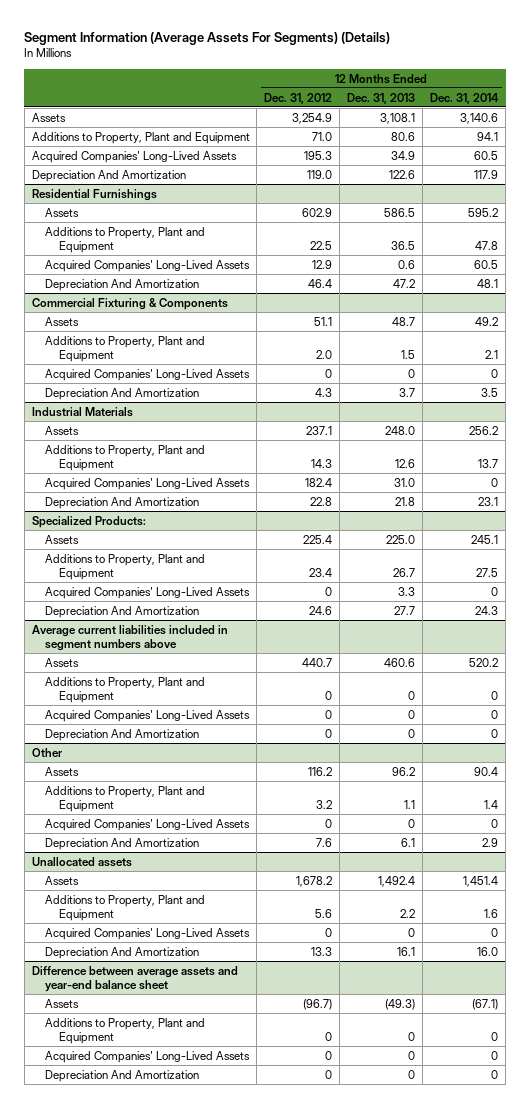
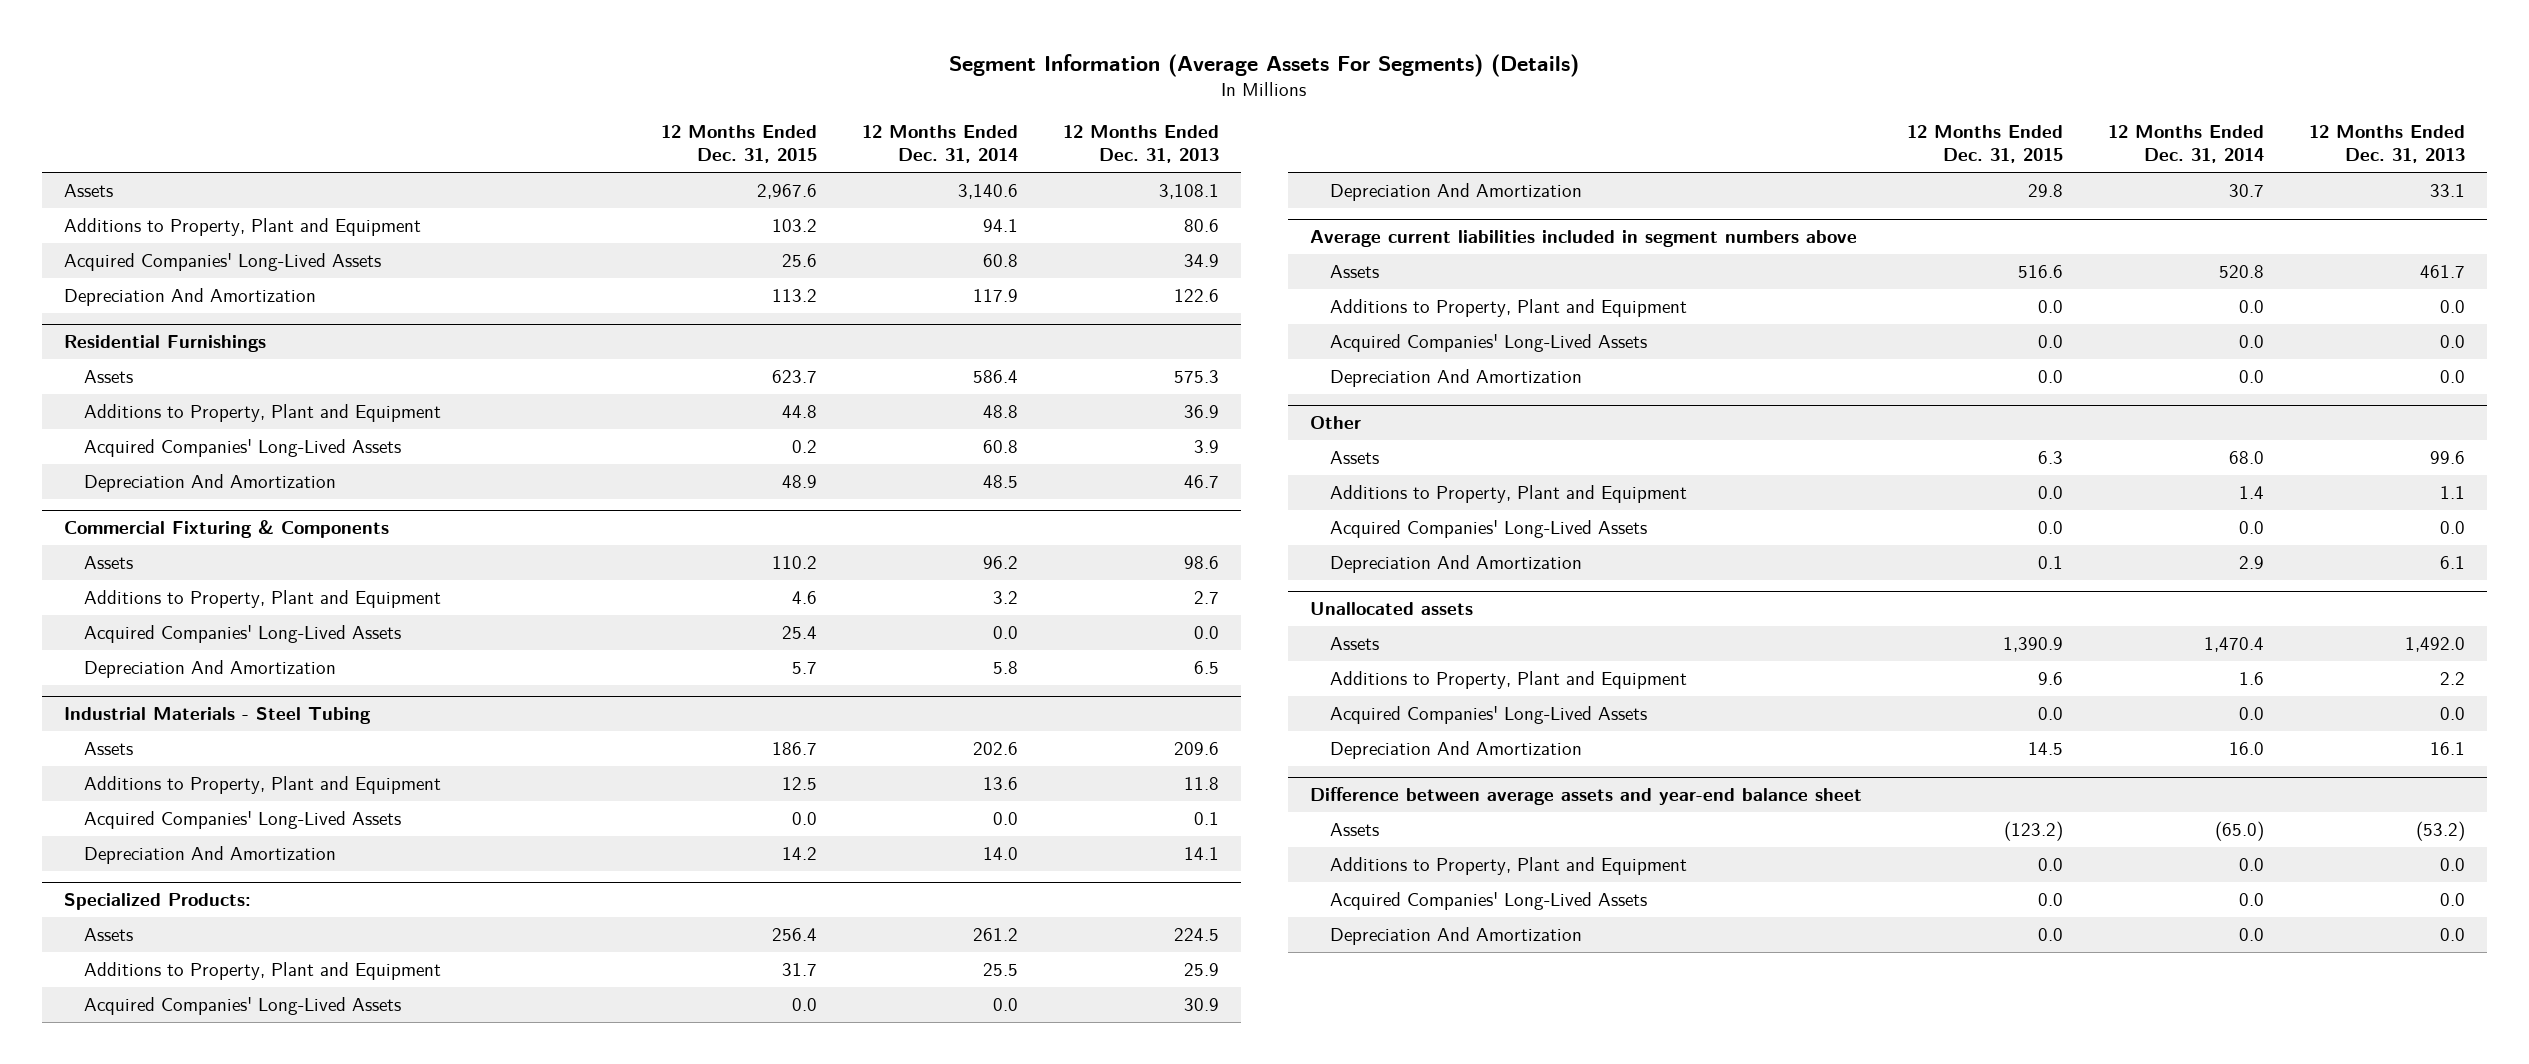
- | 12 Months Ended Dec. 31, 2012 | 12 Months Ended Dec. 31, 2013 | 12 Months Ended Dec. 31, 2014
+ | 12 Months Ended Dec. 31, 2015 | 12 Months Ended Dec. 31, 2014 | 12 Months Ended Dec. 31, 2013
- Acquired Companies' Long-Lived Assets | 195.3 | 34.9 | 60.5
+ Acquired Companies' Long-Lived Assets | 25.6 | 60.8 | 34.9
@ Residential Furnishings
- Assets | 602.9 | 586.5 | 595.2
- Additions to Property, Plant and Equipment | 22.5 | 36.5 | 47.8
- Acquired Companies' Long-Lived Assets | 12.9 | 0.6 | 60.5
- Depreciation And Amortization | 46.4 | 47.2 | 48.1
+ Assets | 623.7 | 586.4 | 575.3
+ Additions to Property, Plant and Equipment | 44.8 | 48.8 | 36.9
+ Acquired Companies' Long-Lived Assets | 0.2 | 60.8 | 3.9
+ Depreciation And Amortization | 48.9 | 48.5 | 46.7
@ Commercial Fixturing & Components
- Assets | 51.1 | 48.7 | 49.2
- Additions to Property, Plant and Equipment | 2.0 | 1.5 | 2.1
- Acquired Companies' Long-Lived Assets | 0 | 0 | 0
- Depreciation And Amortization | 4.3 | 3.7 | 3.5
- Industrial Materials
- Assets | 237.1 | 248.0 | 256.2
- Additions to Property, Plant and Equipment | 14.3 | 12.6 | 13.7
- Acquired Companies' Long-Lived Assets | 182.4 | 31.0 | 0
- Depreciation And Amortization | 22.8 | 21.8 | 23.1
@ Commercial Fixturing & Components
+ Assets | 110.2 | 96.2 | 98.6
+ Additions to Property, Plant and Equipment | 4.6 | 3.2 | 2.7
+ Acquired Companies' Long-Lived Assets | 25.4 | 0.0 | 0.0
+ Depreciation And Amortization | 5.7 | 5.8 | 6.5
+ Industrial Materials - Steel Tubing
+ Assets | 186.7 | 202.6 | 209.6
+ Additions to Property, Plant and Equipment | 12.5 | 13.6 | 11.8
+ Acquired Companies' Long-Lived Assets | 0.0 | 0.0 | 0.1
+ Depreciation And Amortization | 14.2 | 14.0 | 14.1
@ Specialized Products:
- Assets | 225.4 | 225.0 | 245.1
- Additions to Property, Plant and Equipment | 23.4 | 26.7 | 27.5
- Acquired Companies' Long-Lived Assets | 0 | 3.3 | 0
- Depreciation And Amortization | 24.6 | 27.7 | 24.3
+ Assets | 256.4 | 261.2 | 224.5
+ Additions to Property, Plant and Equipment | 31.7 | 25.5 | 25.9
+ Acquired Companies' Long-Lived Assets | 0.0 | 0.0 | 30.9
+ Depreciation And Amortization | 29.8 | 30.7 | 33.1
@ Average current liabilities included in segment numbers above
- Assets | 440.7 | 460.6 | 520.2
- Additions to Property, Plant and Equipment | 0 | 0 | 0
- Acquired Companies' Long-Lived Assets | 0 | 0 | 0
- Depreciation And Amortization | 0 | 0 | 0
+ Assets | 516.6 | 520.8 | 461.7
+ Additions to Property, Plant and Equipment | 0.0 | 0.0 | 0.0
+ Acquired Companies' Long-Lived Assets | 0.0 | 0.0 | 0.0
+ Depreciation And Amortization | 0.0 | 0.0 | 0.0
@ Other
- Assets | 116.2 | 96.2 | 90.4
+ Assets | 6.3 | 68.0 | 99.6
- Acquired Companies' Long-Lived Assets | 0 | 0 | 0
+ Acquired Companies' Long-Lived Assets | 0.0 | 0.0 | 0.0
@ Unallocated assets
- Assets | 1,678.2 | 1,492.4 | 1,451.4
+ Assets | 1,390.9 | 1,470.4 | 1,492.0
- Acquired Companies' Long-Lived Assets | 0 | 0 | 0
+ Acquired Companies' Long-Lived Assets | 0.0 | 0.0 | 0.0
@ Difference between average assets and year-end balance sheet
- Assets | (96.7) | (49.3) | (67.1)
- Additions to Property, Plant and Equipment | 0 | 0 | 0
- Acquired Companies' Long-Lived Assets | 0 | 0 | 0
- Depreciation And Amortization | 0 | 0 | 0
+ Assets | (123.2) | (65.0) | (53.2)
+ Additions to Property, Plant and Equipment | 0.0 | 0.0 | 0.0
+ Acquired Companies' Long-Lived Assets | 0.0 | 0.0 | 0.0
+ Depreciation And Amortization | 0.0 | 0.0 | 0.0

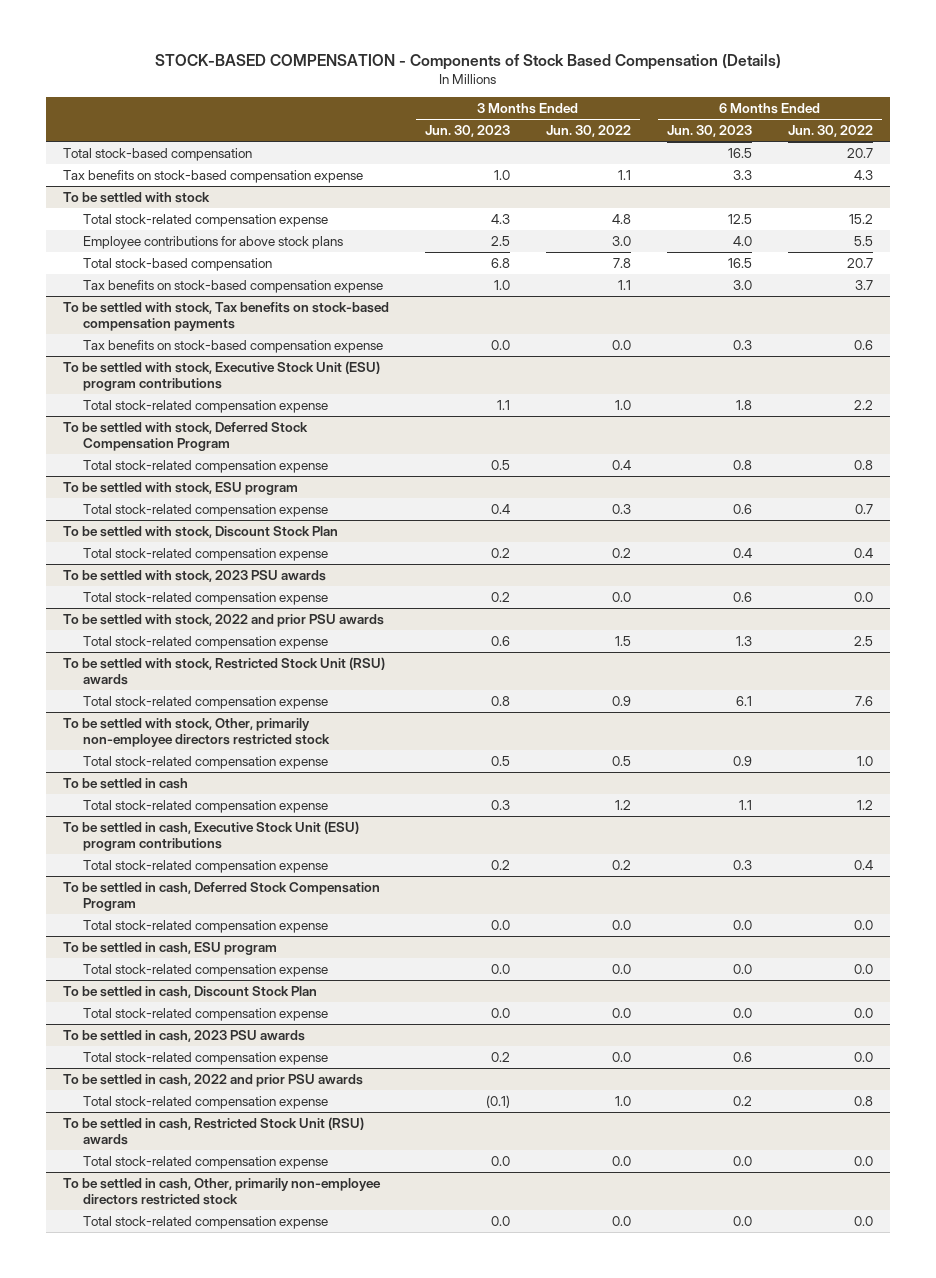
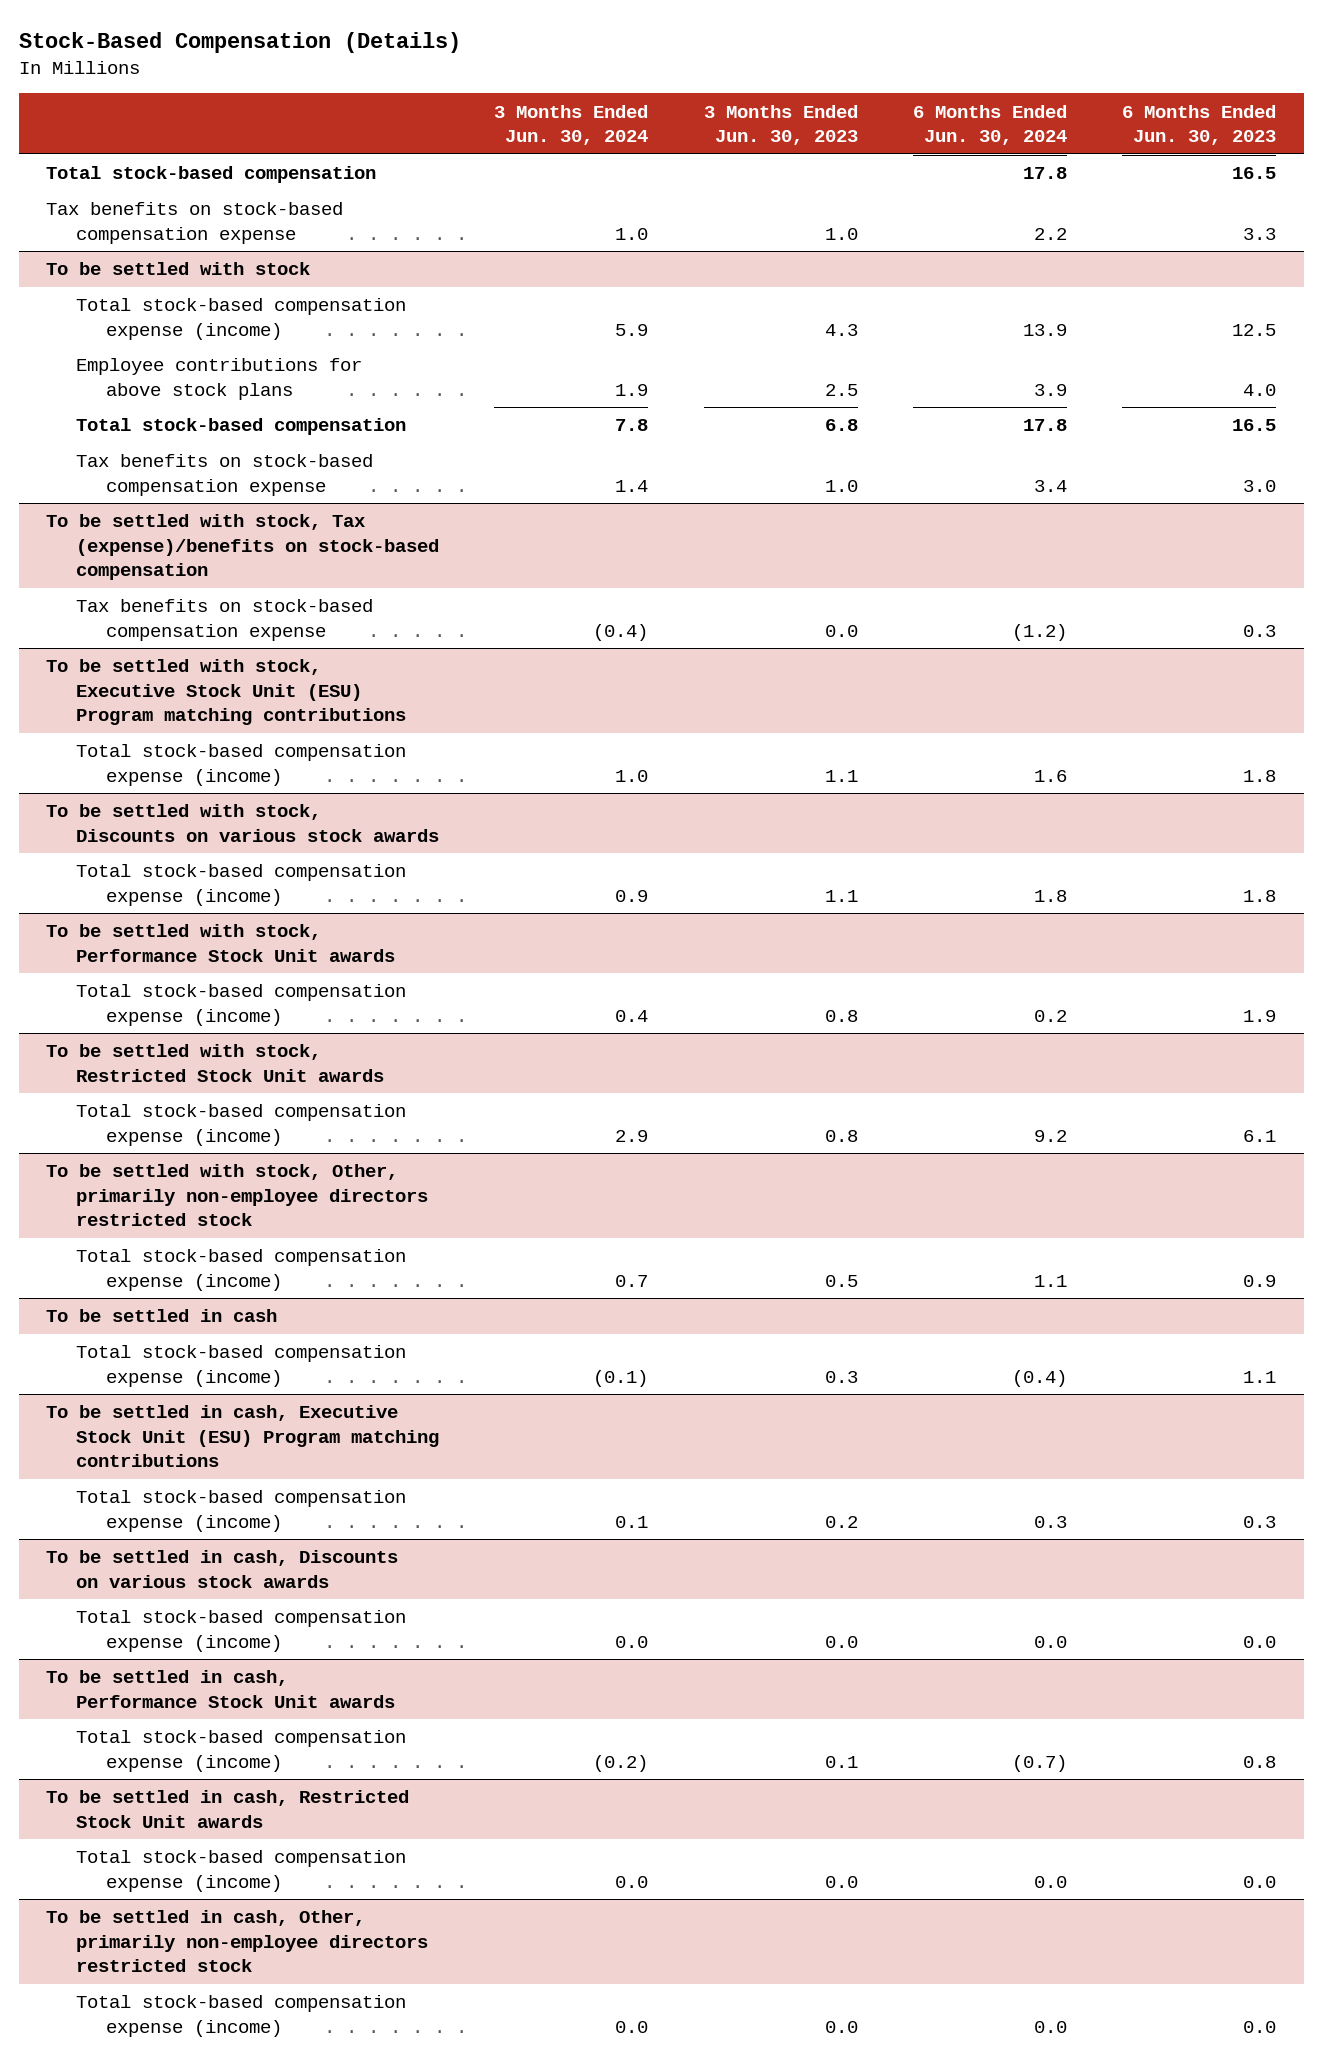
- STOCK-BASED COMPENSATION - Components of Stock Based Compensation (Details)
+ Stock-Based Compensation (Details)
- | 3 Months Ended Jun. 30, 2023 | 3 Months Ended Jun. 30, 2022 | 6 Months Ended Jun. 30, 2023 | 6 Months Ended Jun. 30, 2022
+ | 3 Months Ended Jun. 30, 2024 | 3 Months Ended Jun. 30, 2023 | 6 Months Ended Jun. 30, 2024 | 6 Months Ended Jun. 30, 2023
@ To be settled with stock
- Total stock-related compensation expense | 4.3 | 4.8 | 12.5 | 15.2
+ Total stock-based compensation expense (income) | 5.9 | 4.3 | 13.9 | 12.5
- To be settled with stock, Tax benefits on stock-based compensation payments
+ To be settled with stock, Tax (expense)/benefits on stock-based compensation
- To be settled with stock, Executive Stock Unit (ESU) program contributions
- Total stock-related compensation expense | 1.1 | 1.0 | 1.8 | 2.2
- To be settled with stock, Deferred Stock Compensation Program
- Total stock-related compensation expense | 0.5 | 0.4 | 0.8 | 0.8
- To be settled with stock, ESU program
- Total stock-related compensation expense | 0.4 | 0.3 | 0.6 | 0.7
- To be settled with stock, Discount Stock Plan
- Total stock-related compensation expense | 0.2 | 0.2 | 0.4 | 0.4
- To be settled with stock, 2023 PSU awards
- Total stock-related compensation expense | 0.2 | 0.0 | 0.6 | 0.0
- To be settled with stock, 2022 and prior PSU awards
- Total stock-related compensation expense | 0.6 | 1.5 | 1.3 | 2.5
- To be settled with stock, Restricted Stock Unit (RSU) awards
- Total stock-related compensation expense | 0.8 | 0.9 | 6.1 | 7.6
+ To be settled with stock, Executive Stock Unit (ESU) Program matching contributions
+ Total stock-based compensation expense (income) | 1.0 | 1.1 | 1.6 | 1.8
+ To be settled with stock, Discounts on various stock awards
+ Total stock-based compensation expense (income) | 0.9 | 1.1 | 1.8 | 1.8
+ To be settled with stock, Performance Stock Unit awards
+ Total stock-based compensation expense (income) | 0.4 | 0.8 | 0.2 | 1.9
+ To be settled with stock, Restricted Stock Unit awards
+ Total stock-based compensation expense (income) | 2.9 | 0.8 | 9.2 | 6.1
@ To be settled with stock, Other, primarily non-employee directors restricted stock
- Total stock-related compensation expense | 0.5 | 0.5 | 0.9 | 1.0
+ Total stock-based compensation expense (income) | 0.7 | 0.5 | 1.1 | 0.9
@ To be settled in cash
- Total stock-related compensation expense | 0.3 | 1.2 | 1.1 | 1.2
- To be settled in cash, Executive Stock Unit (ESU) program contributions
- Total stock-related compensation expense | 0.2 | 0.2 | 0.3 | 0.4
- To be settled in cash, Deferred Stock Compensation Program
- Total stock-related compensation expense | 0.0 | 0.0 | 0.0 | 0.0
- To be settled in cash, ESU program
- Total stock-related compensation expense | 0.0 | 0.0 | 0.0 | 0.0
- To be settled in cash, Discount Stock Plan
- Total stock-related compensation expense | 0.0 | 0.0 | 0.0 | 0.0
- To be settled in cash, 2023 PSU awards
- Total stock-related compensation expense | 0.2 | 0.0 | 0.6 | 0.0
- To be settled in cash, 2022 and prior PSU awards
- Total stock-related compensation expense | (0.1) | 1.0 | 0.2 | 0.8
- To be settled in cash, Restricted Stock Unit (RSU) awards
- Total stock-related compensation expense | 0.0 | 0.0 | 0.0 | 0.0
@ To be settled in cash
+ Total stock-based compensation expense (income) | (0.1) | 0.3 | (0.4) | 1.1
+ To be settled in cash, Executive Stock Unit (ESU) Program matching contributions
+ Total stock-based compensation expense (income) | 0.1 | 0.2 | 0.3 | 0.3
+ To be settled in cash, Discounts on various stock awards
+ Total stock-based compensation expense (income) | 0.0 | 0.0 | 0.0 | 0.0
+ To be settled in cash, Performance Stock Unit awards
+ Total stock-based compensation expense (income) | (0.2) | 0.1 | (0.7) | 0.8
+ To be settled in cash, Restricted Stock Unit awards
+ Total stock-based compensation expense (income) | 0.0 | 0.0 | 0.0 | 0.0
@ To be settled in cash, Other, primarily non-employee directors restricted stock
- Total stock-related compensation expense | 0.0 | 0.0 | 0.0 | 0.0
+ Total stock-based compensation expense (income) | 0.0 | 0.0 | 0.0 | 0.0

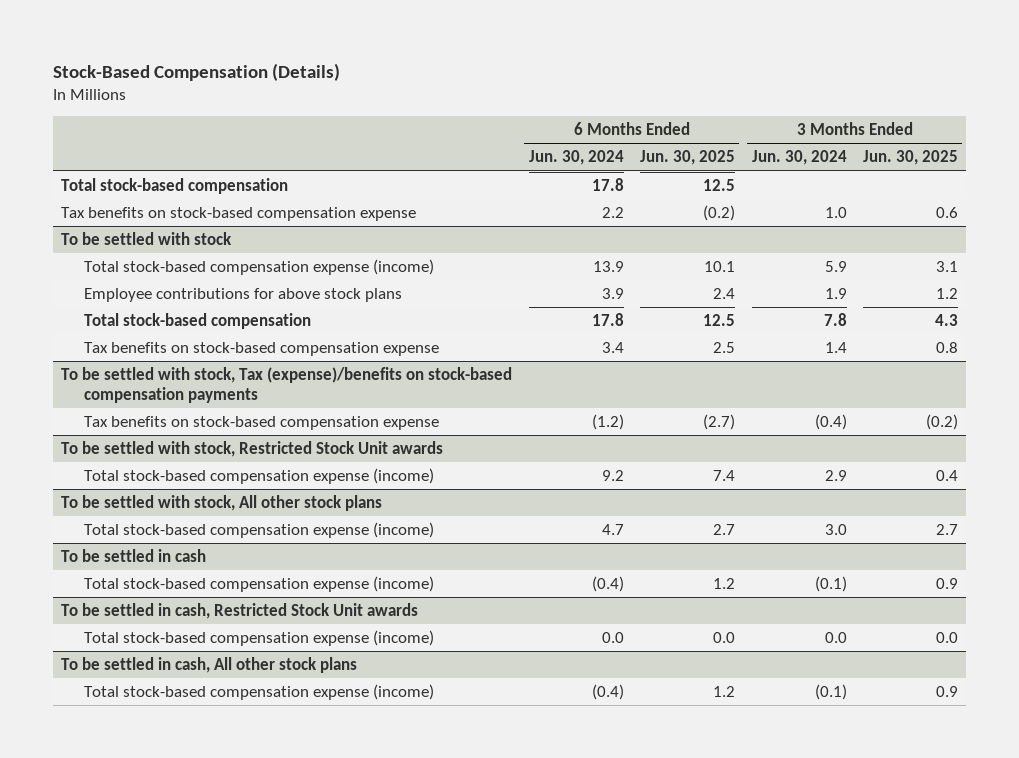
- | 3 Months Ended Jun. 30, 2024 | 3 Months Ended Jun. 30, 2023 | 6 Months Ended Jun. 30, 2024 | 6 Months Ended Jun. 30, 2023
+ | 6 Months Ended Jun. 30, 2024 | 6 Months Ended Jun. 30, 2025 | 3 Months Ended Jun. 30, 2024 | 3 Months Ended Jun. 30, 2025
- To be settled with stock, Tax (expense)/benefits on stock-based compensation
+ To be settled with stock, Tax (expense)/benefits on stock-based compensation payments
- To be settled with stock, Executive Stock Unit (ESU) Program matching contributions
- Total stock-based compensation expense (income) | 1.0 | 1.1 | 1.6 | 1.8
- To be settled with stock, Discounts on various stock awards
- Total stock-based compensation expense (income) | 0.9 | 1.1 | 1.8 | 1.8
- To be settled with stock, Performance Stock Unit awards
- Total stock-based compensation expense (income) | 0.4 | 0.8 | 0.2 | 1.9
- To be settled with stock, Other, primarily non-employee directors restricted stock
- Total stock-based compensation expense (income) | 0.7 | 0.5 | 1.1 | 0.9
+ To be settled with stock, All other stock plans
+ Total stock-based compensation expense (income) | 4.7 | 2.7 | 3.0 | 2.7
- To be settled in cash, Executive Stock Unit (ESU) Program matching contributions
- Total stock-based compensation expense (income) | 0.1 | 0.2 | 0.3 | 0.3
- To be settled in cash, Discounts on various stock awards
- Total stock-based compensation expense (income) | 0.0 | 0.0 | 0.0 | 0.0
- To be settled in cash, Performance Stock Unit awards
- Total stock-based compensation expense (income) | (0.2) | 0.1 | (0.7) | 0.8
- To be settled in cash, Other, primarily non-employee directors restricted stock
- Total stock-based compensation expense (income) | 0.0 | 0.0 | 0.0 | 0.0
+ To be settled in cash, All other stock plans
+ Total stock-based compensation expense (income) | (0.4) | 1.2 | (0.1) | 0.9

